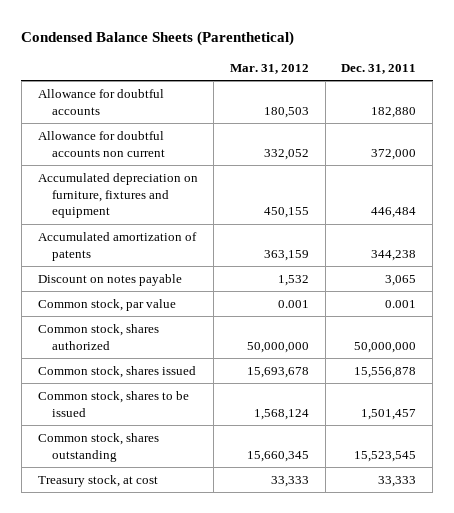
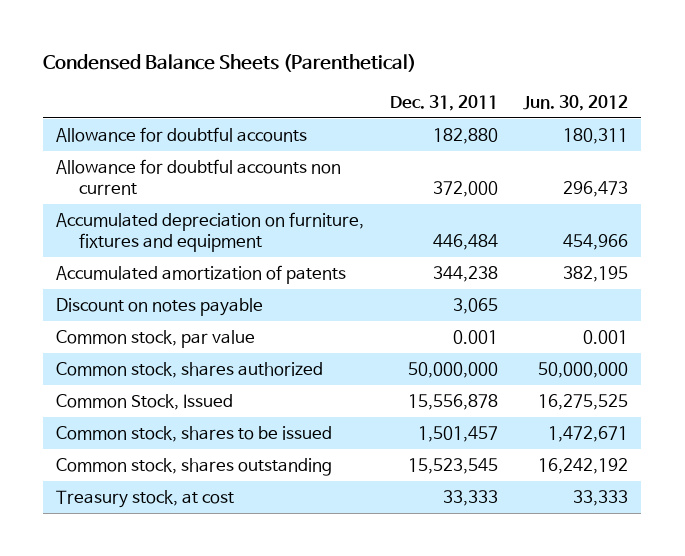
- | Mar. 31, 2012 | Dec. 31, 2011
+ | Dec. 31, 2011 | Jun. 30, 2012
- Common stock, shares issued | 15,693,678 | 15,556,878
+ Common Stock, Issued | 15,556,878 | 16,275,525

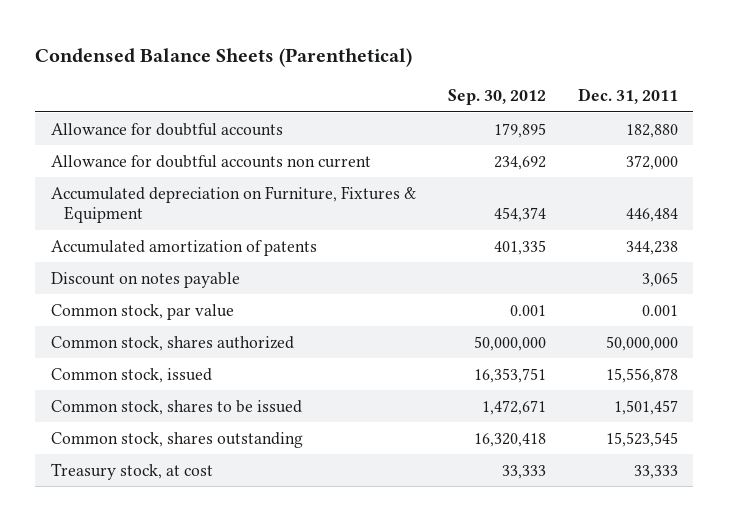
- | Dec. 31, 2011 | Jun. 30, 2012
+ | Sep. 30, 2012 | Dec. 31, 2011
- Accumulated depreciation on furniture, fixtures and equipment | 446,484 | 454,966
+ Accumulated depreciation on Furniture, Fixtures & Equipment | 454,374 | 446,484
- Common Stock, Issued | 15,556,878 | 16,275,525
+ Common stock, issued | 16,353,751 | 15,556,878

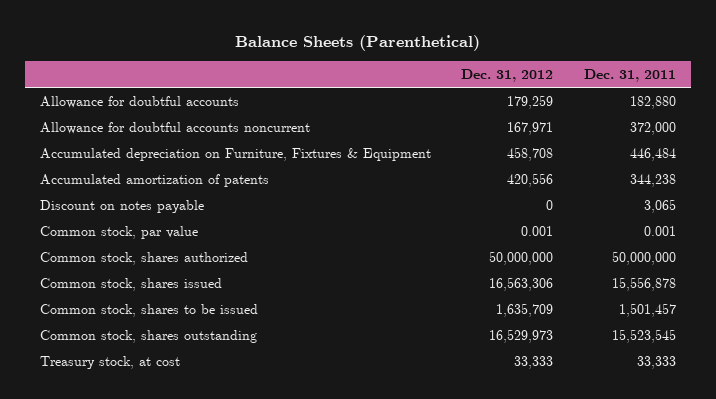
- Condensed Balance Sheets (Parenthetical)
+ Balance Sheets (Parenthetical)
- | Sep. 30, 2012 | Dec. 31, 2011
+ | Dec. 31, 2012 | Dec. 31, 2011
- Allowance for doubtful accounts non current | 234,692 | 372,000
+ Allowance for doubtful accounts noncurrent | 167,971 | 372,000
- Common stock, issued | 16,353,751 | 15,556,878
+ Common stock, shares issued | 16,563,306 | 15,556,878

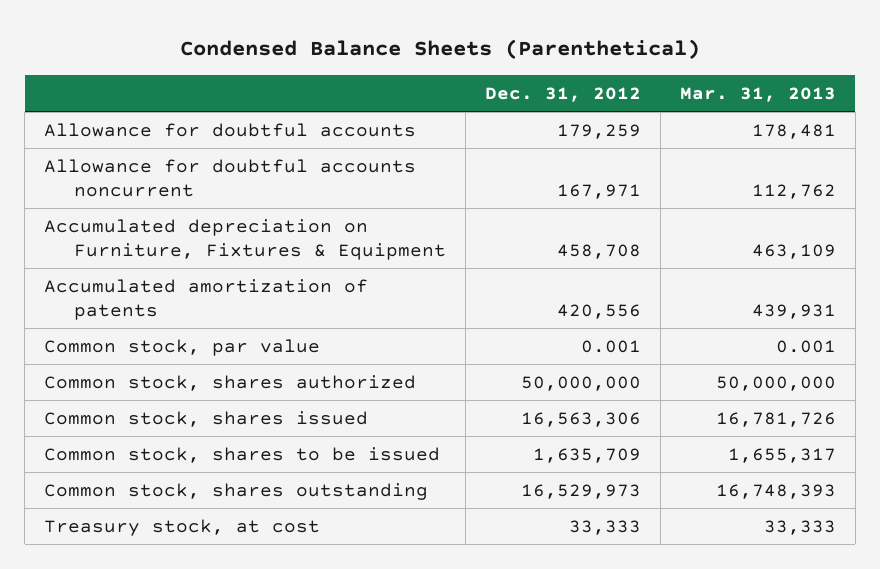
- Balance Sheets (Parenthetical)
+ Condensed Balance Sheets (Parenthetical)
- | Dec. 31, 2012 | Dec. 31, 2011
+ | Dec. 31, 2012 | Mar. 31, 2013
- Discount on notes payable | 0 | 3,065

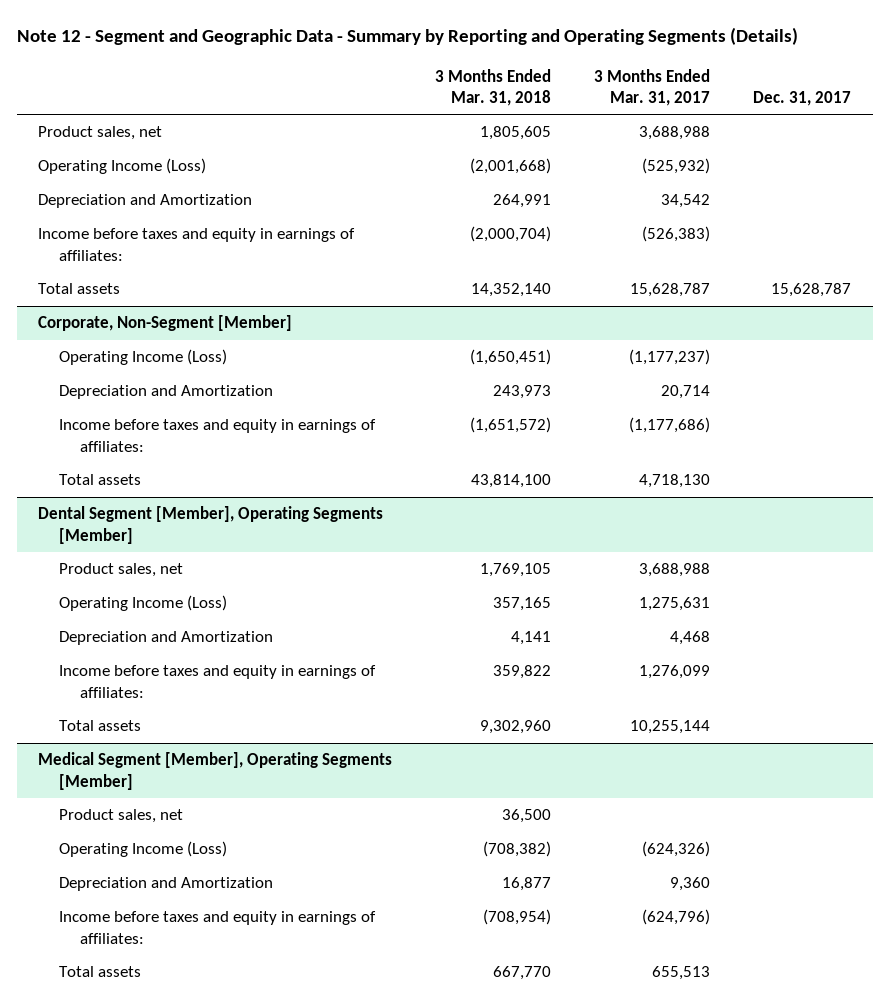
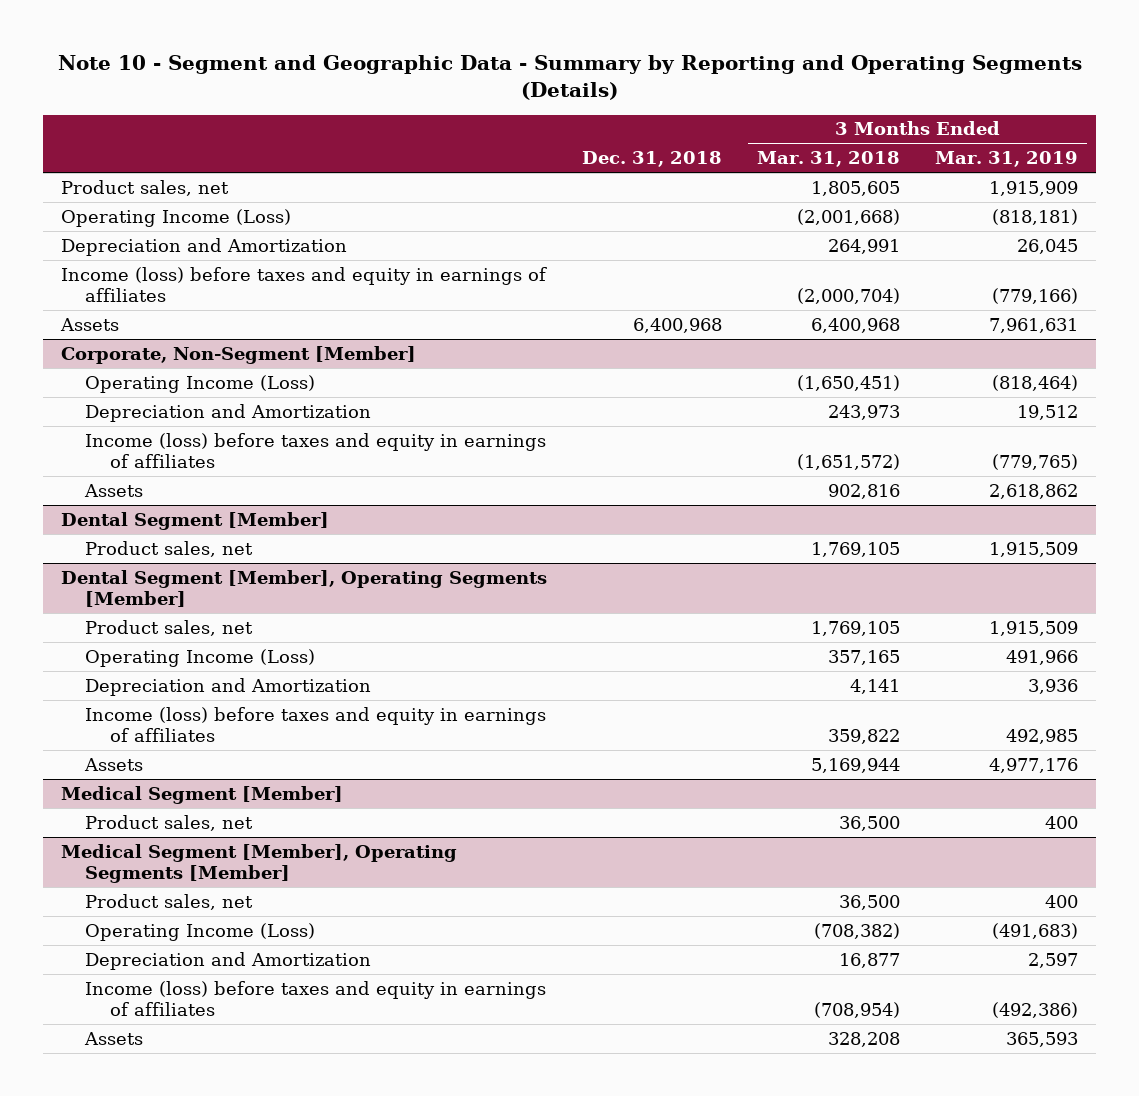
- Note 12 - Segment and Geographic Data - Summary by Reporting and Operating Segments (Details)
+ Note 10 - Segment and Geographic Data - Summary by Reporting and Operating Segments (Details)
- | 3 Months Ended Mar. 31, 2018 | 3 Months Ended Mar. 31, 2017 | Dec. 31, 2017
+ | Dec. 31, 2018 | 3 Months Ended Mar. 31, 2018 | 3 Months Ended Mar. 31, 2019
- Income before taxes and equity in earnings of affiliates: | (2,000,704) | (526,383) |
- Total assets | 14,352,140 | 15,628,787 | 15,628,787
+ Income (loss) before taxes and equity in earnings of affiliates | | (2,000,704) | (779,166)
+ Assets | 6,400,968 | 6,400,968 | 7,961,631
@ Corporate, Non-Segment [Member]
- Income before taxes and equity in earnings of affiliates: | (1,651,572) | (1,177,686) |
- Total assets | 43,814,100 | 4,718,130 |
+ Income (loss) before taxes and equity in earnings of affiliates | | (1,651,572) | (779,765)
+ Assets | | 902,816 | 2,618,862
+ Dental Segment [Member]
+ Product sales, net | | 1,769,105 | 1,915,509
@ Dental Segment [Member], Operating Segments [Member]
- Income before taxes and equity in earnings of affiliates: | 359,822 | 1,276,099 |
- Total assets | 9,302,960 | 10,255,144 |
+ Income (loss) before taxes and equity in earnings of affiliates | | 359,822 | 492,985
+ Assets | | 5,169,944 | 4,977,176
+ Medical Segment [Member]
+ Product sales, net | | 36,500 | 400
@ Medical Segment [Member], Operating Segments [Member]
- Income before taxes and equity in earnings of affiliates: | (708,954) | (624,796) |
- Total assets | 667,770 | 655,513 |
+ Income (loss) before taxes and equity in earnings of affiliates | | (708,954) | (492,386)
+ Assets | | 328,208 | 365,593

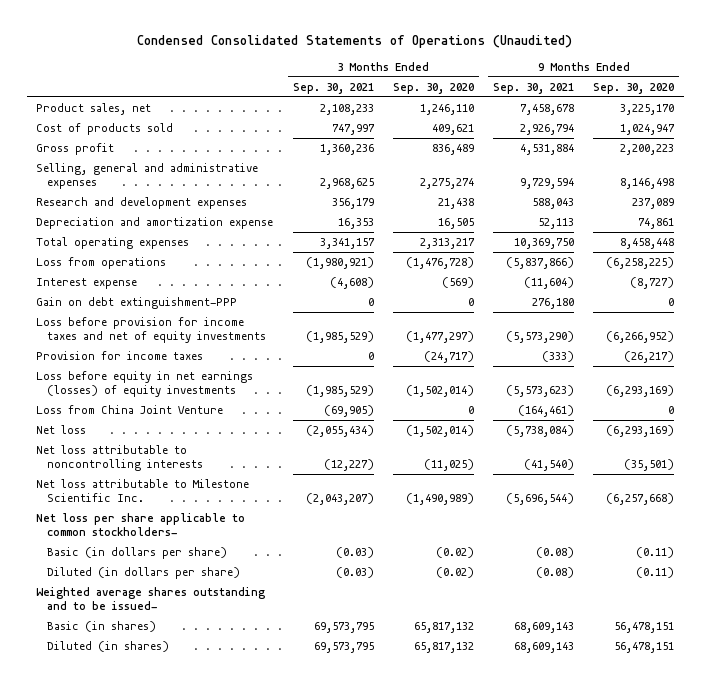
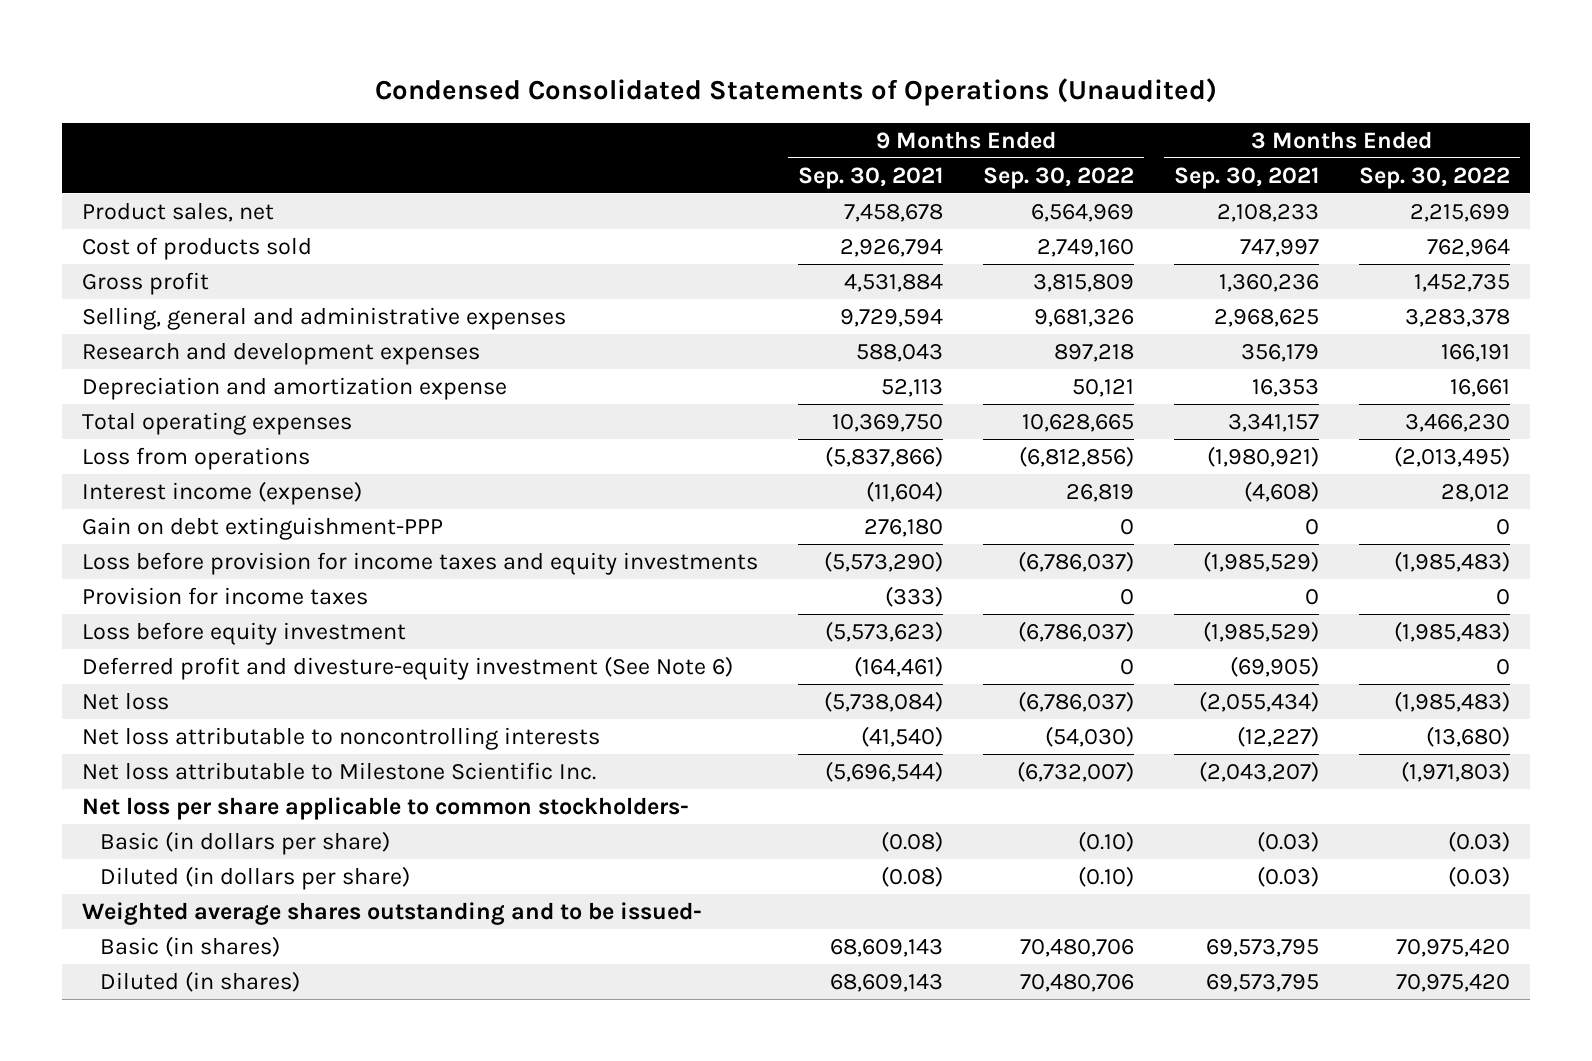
- | 3 Months Ended Sep. 30, 2021 | 3 Months Ended Sep. 30, 2020 | 9 Months Ended Sep. 30, 2021 | 9 Months Ended Sep. 30, 2020
+ | 9 Months Ended Sep. 30, 2021 | 9 Months Ended Sep. 30, 2022 | 3 Months Ended Sep. 30, 2021 | 3 Months Ended Sep. 30, 2022
- Interest expense | (4,608) | (569) | (11,604) | (8,727)
+ Interest income (expense) | (11,604) | 26,819 | (4,608) | 28,012
- Loss before provision for income taxes and net of equity investments | (1,985,529) | (1,477,297) | (5,573,290) | (6,266,952)
+ Loss before provision for income taxes and equity investments | (5,573,290) | (6,786,037) | (1,985,529) | (1,985,483)
- Loss before equity in net earnings (losses) of equity investments | (1,985,529) | (1,502,014) | (5,573,623) | (6,293,169)
- Loss from China Joint Venture | (69,905) | 0 | (164,461) | 0
+ Loss before equity investment | (5,573,623) | (6,786,037) | (1,985,529) | (1,985,483)
+ Deferred profit and divesture-equity investment (See Note 6) | (164,461) | 0 | (69,905) | 0

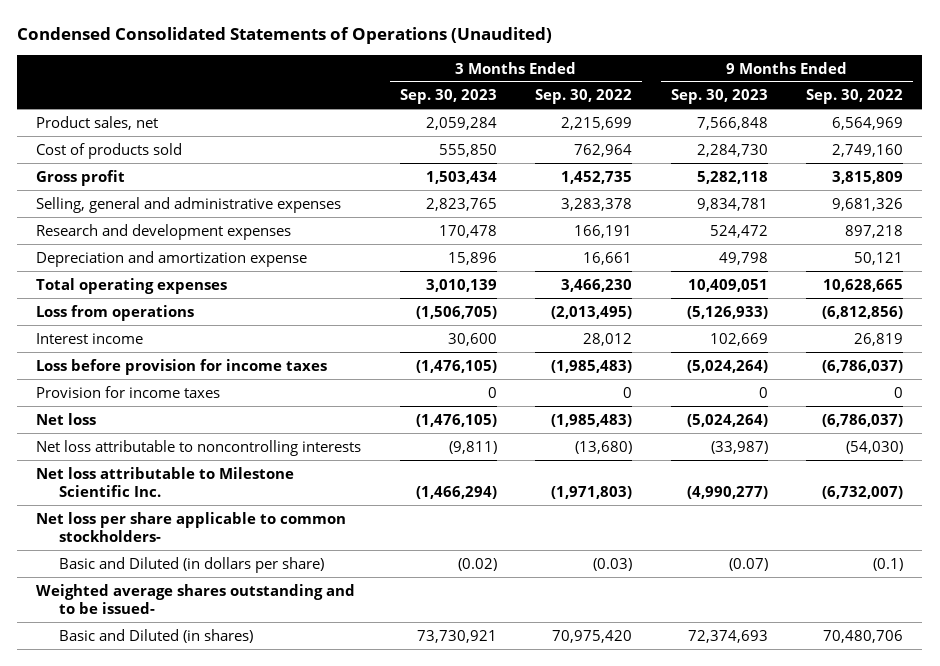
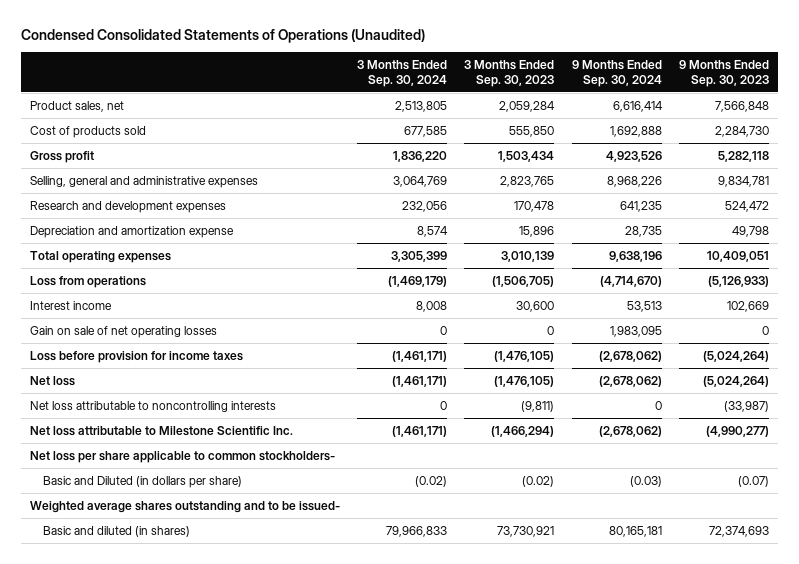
- | 3 Months Ended Sep. 30, 2023 | 3 Months Ended Sep. 30, 2022 | 9 Months Ended Sep. 30, 2023 | 9 Months Ended Sep. 30, 2022
+ | 3 Months Ended Sep. 30, 2024 | 3 Months Ended Sep. 30, 2023 | 9 Months Ended Sep. 30, 2024 | 9 Months Ended Sep. 30, 2023
+ Gain on sale of net operating losses | 0 | 0 | 1,983,095 | 0
- Provision for income taxes | 0 | 0 | 0 | 0
- Basic and Diluted (in shares) | 73,730,921 | 70,975,420 | 72,374,693 | 70,480,706
+ Basic and diluted (in shares) | 79,966,833 | 73,730,921 | 80,165,181 | 72,374,693

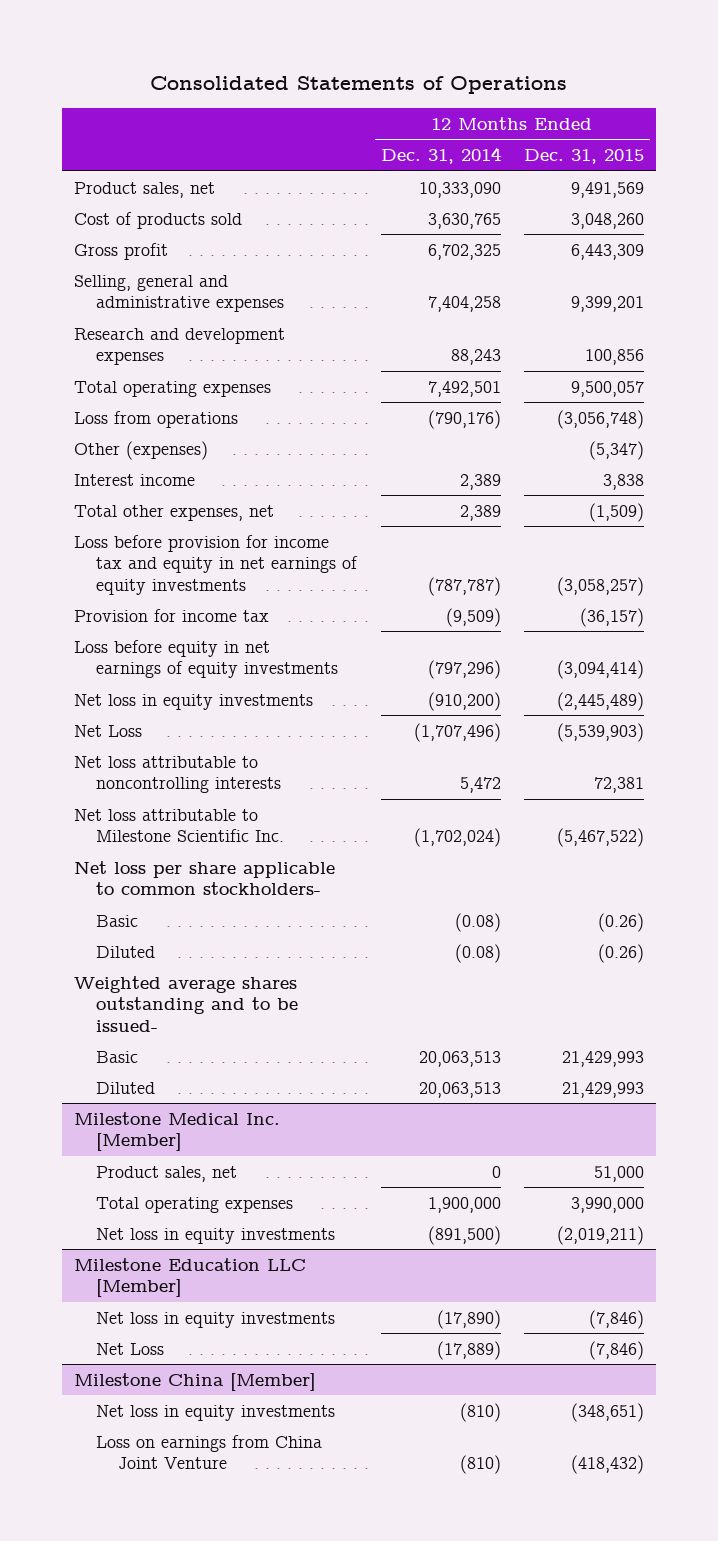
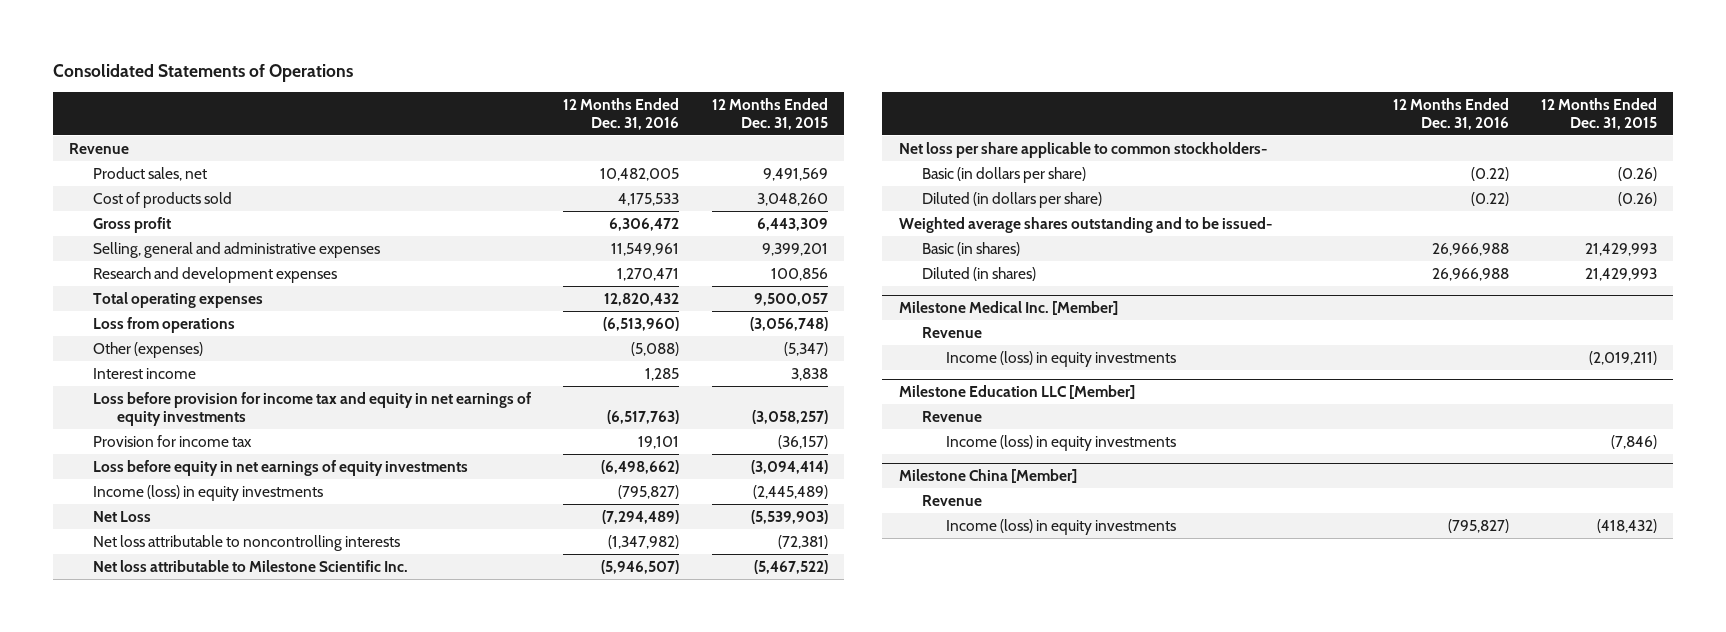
- | 12 Months Ended Dec. 31, 2014 | 12 Months Ended Dec. 31, 2015
+ | 12 Months Ended Dec. 31, 2016 | 12 Months Ended Dec. 31, 2015
+ Revenue
- Total other expenses, net | 2,389 | (1,509)
- Net loss in equity investments | (910,200) | (2,445,489)
+ Income (loss) in equity investments | (795,827) | (2,445,489)
- Net loss attributable to noncontrolling interests | 5,472 | 72,381
+ Net loss attributable to noncontrolling interests | (1,347,982) | (72,381)
- Basic | (0.08) | (0.26)
- Diluted | (0.08) | (0.26)
+ Basic (in dollars per share) | (0.22) | (0.26)
+ Diluted (in dollars per share) | (0.22) | (0.26)
- Basic | 20,063,513 | 21,429,993
- Diluted | 20,063,513 | 21,429,993
+ Basic (in shares) | 26,966,988 | 21,429,993
+ Diluted (in shares) | 26,966,988 | 21,429,993
@ Milestone Medical Inc. [Member]
- Product sales, net | 0 | 51,000
- Total operating expenses | 1,900,000 | 3,990,000
- Net loss in equity investments | (891,500) | (2,019,211)
+ Revenue
+ Income (loss) in equity investments | | (2,019,211)
@ Milestone Education LLC [Member]
- Net loss in equity investments | (17,890) | (7,846)
- Net Loss | (17,889) | (7,846)
+ Revenue
+ Income (loss) in equity investments | | (7,846)
@ Milestone China [Member]
- Net loss in equity investments | (810) | (348,651)
- Loss on earnings from China Joint Venture | (810) | (418,432)
+ Revenue
+ Income (loss) in equity investments | (795,827) | (418,432)

